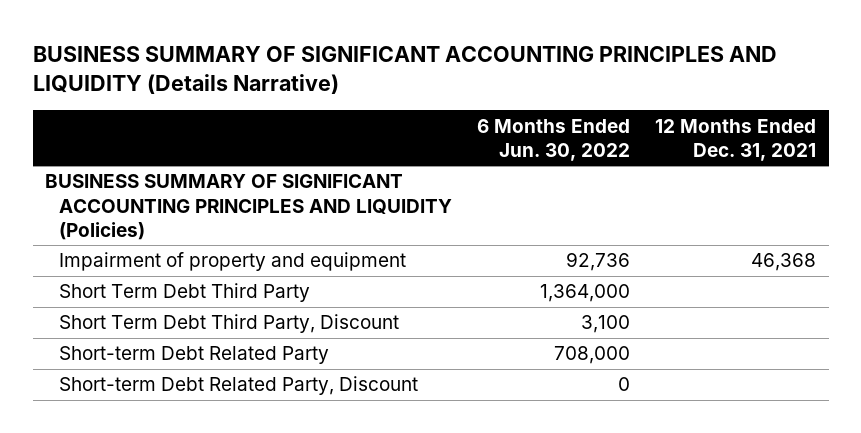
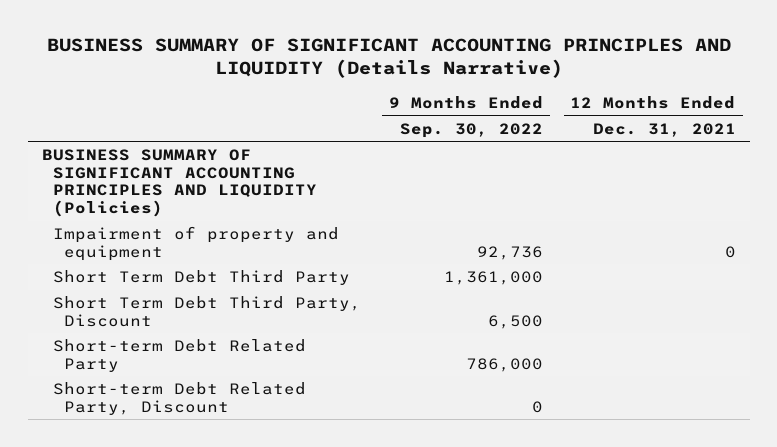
- | 6 Months Ended Jun. 30, 2022 | 12 Months Ended Dec. 31, 2021
+ | 9 Months Ended Sep. 30, 2022 | 12 Months Ended Dec. 31, 2021
- Impairment of property and equipment | 92,736 | 46,368
+ Impairment of property and equipment | 92,736 | 0

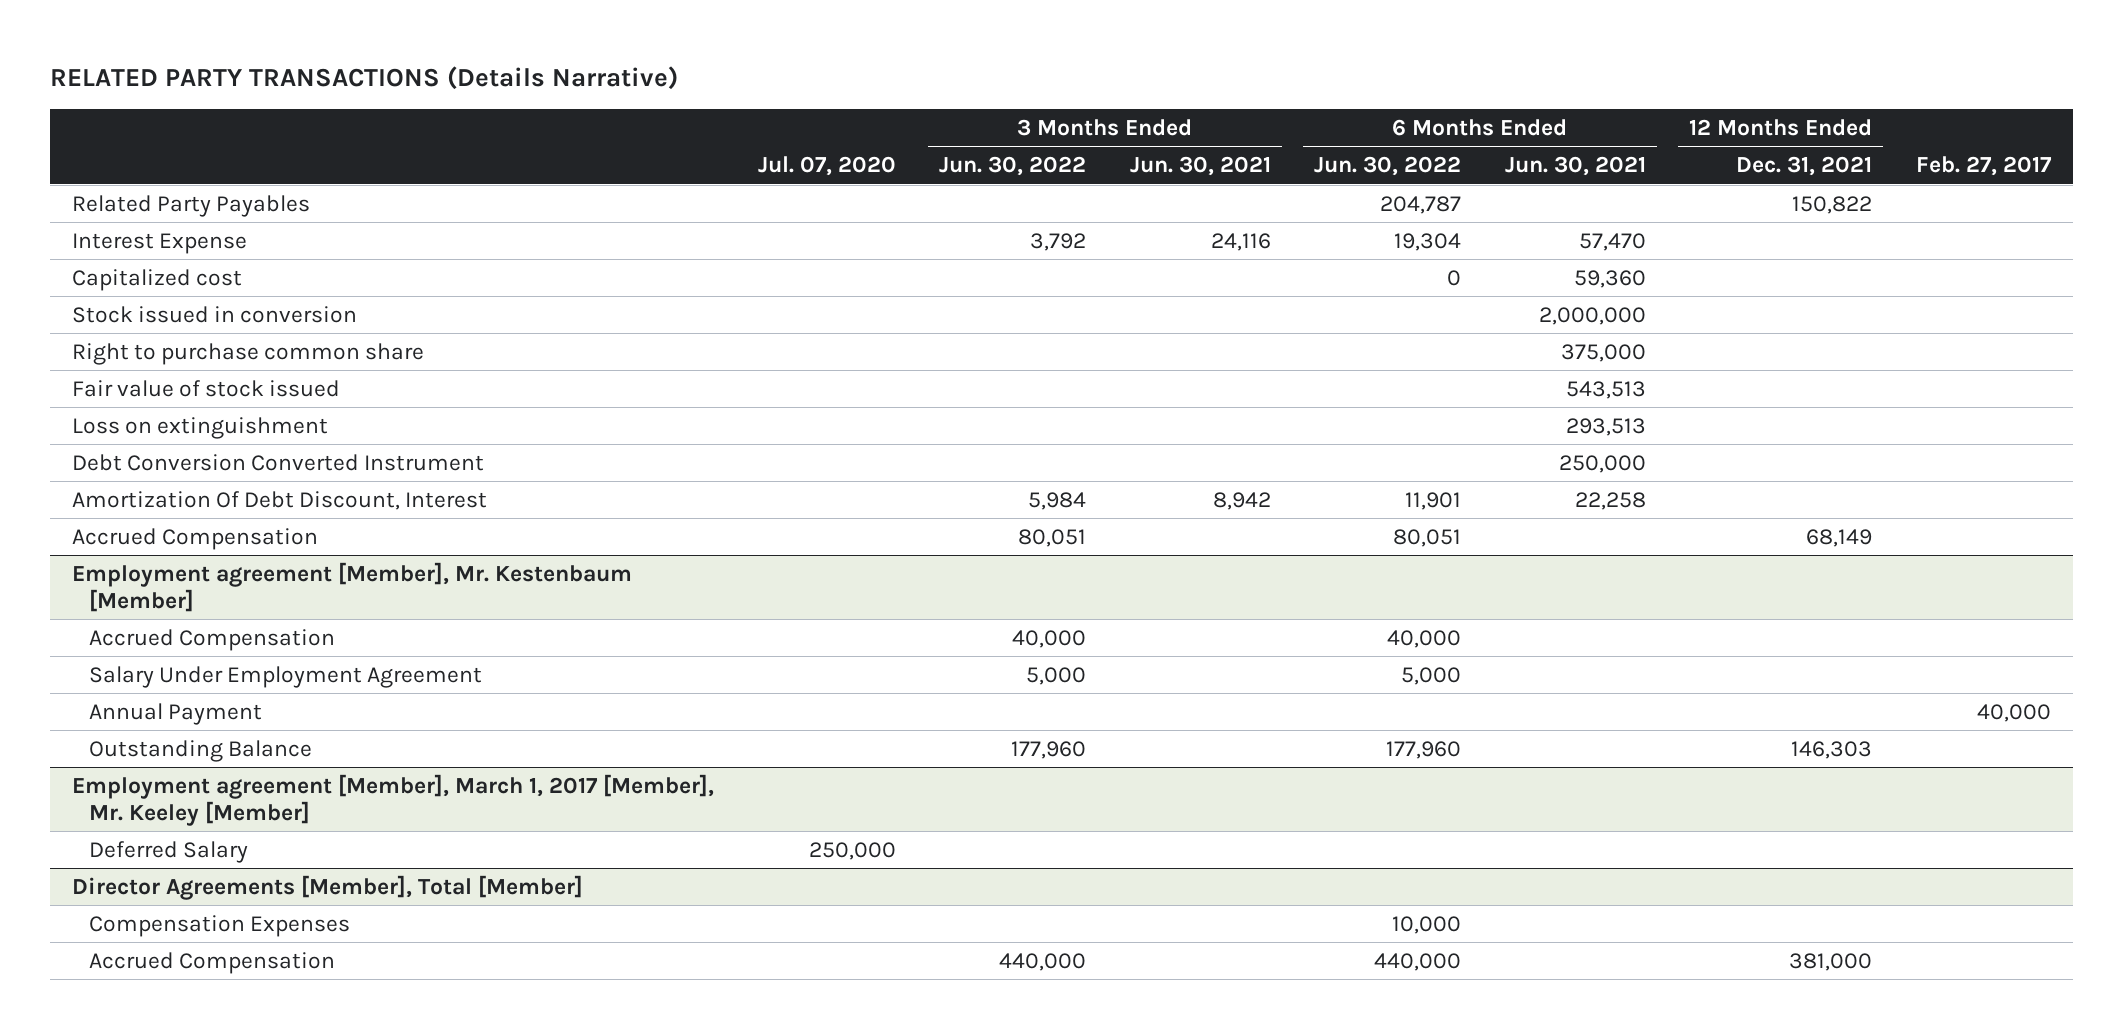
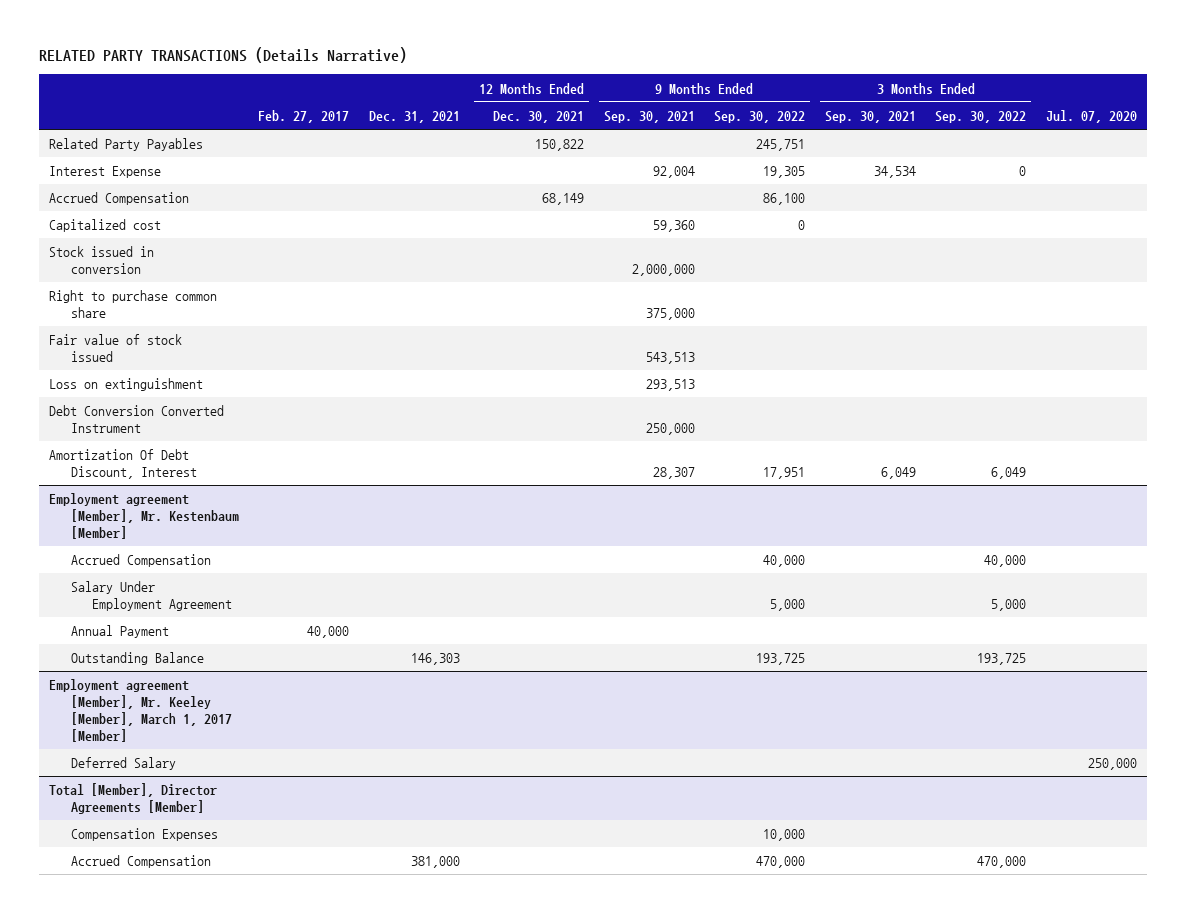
- | Jul. 07, 2020 | 3 Months Ended Jun. 30, 2022 | 3 Months Ended Jun. 30, 2021 | 6 Months Ended Jun. 30, 2022 | 6 Months Ended Jun. 30, 2021 | 12 Months Ended Dec. 31, 2021 | Feb. 27, 2017
+ | Feb. 27, 2017 | Dec. 31, 2021 | 12 Months Ended Dec. 30, 2021 | 9 Months Ended Sep. 30, 2021 | 9 Months Ended Sep. 30, 2022 | 3 Months Ended Sep. 30, 2021 | 3 Months Ended Sep. 30, 2022 | Jul. 07, 2020
moved up: Accrued Compensation | | | 68,149 | | 86,100 | | |
- Employment agreement [Member], March 1, 2017 [Member], Mr. Keeley [Member]
+ Employment agreement [Member], Mr. Keeley [Member], March 1, 2017 [Member]
- Director Agreements [Member], Total [Member]
+ Total [Member], Director Agreements [Member]

